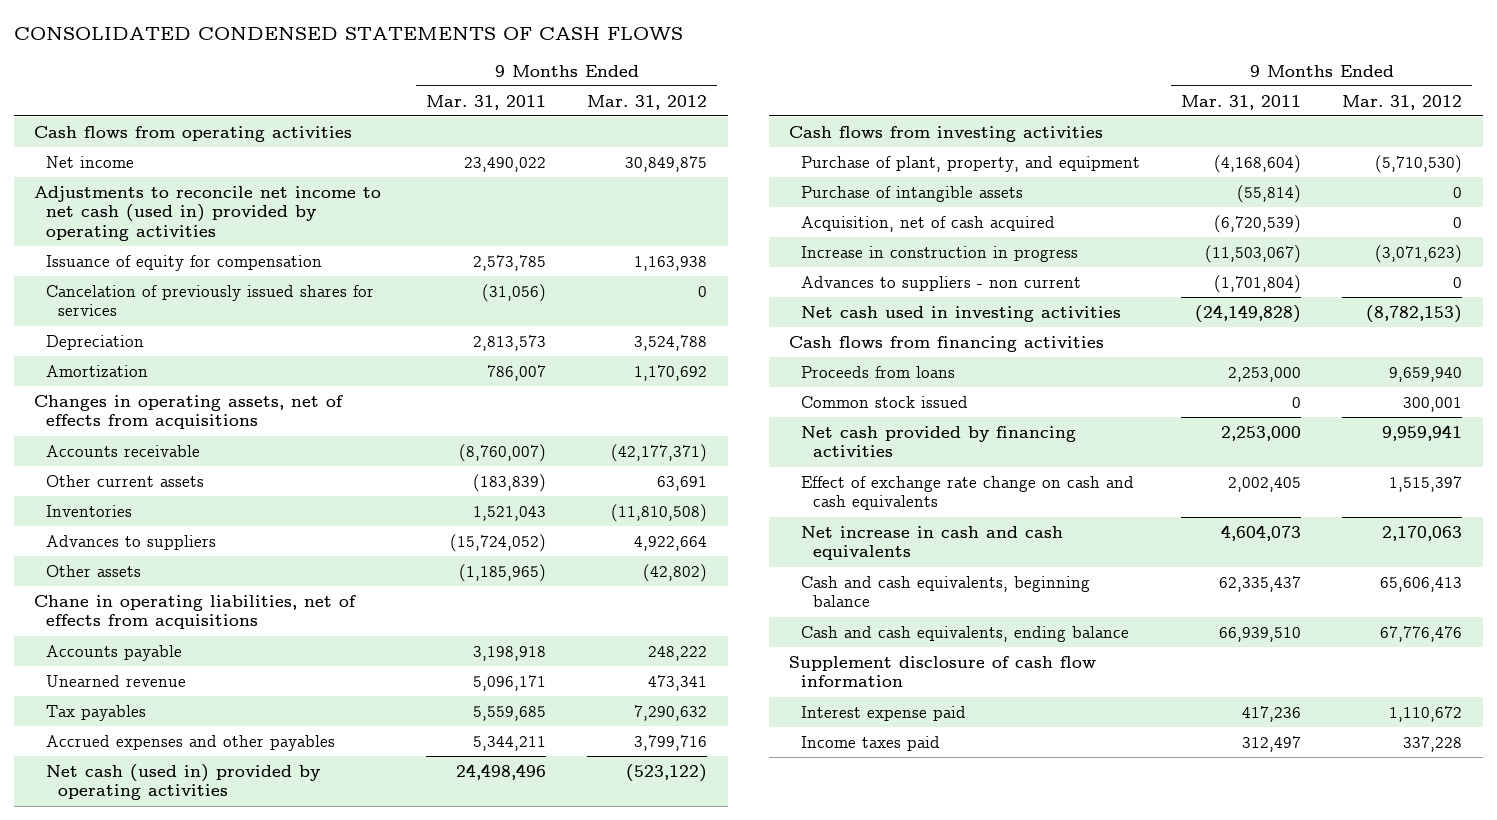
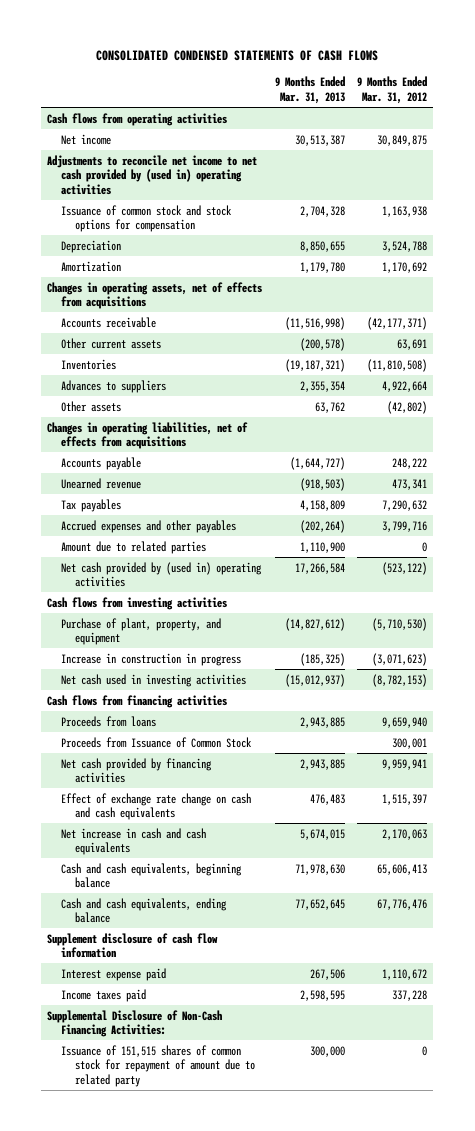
- | 9 Months Ended Mar. 31, 2011 | 9 Months Ended Mar. 31, 2012
+ | 9 Months Ended Mar. 31, 2013 | 9 Months Ended Mar. 31, 2012
- Adjustments to reconcile net income to net cash (used in) provided by operating activities
- Issuance of equity for compensation | 2,573,785 | 1,163,938
- Cancelation of previously issued shares for services | (31,056) | 0
+ Adjustments to reconcile net income to net cash provided by (used in) operating activities
+ Issuance of common stock and stock options for compensation | 2,704,328 | 1,163,938
- Chane in operating liabilities, net of effects from acquisitions
+ Changes in operating liabilities, net of effects from acquisitions
- Net cash (used in) provided by operating activities | 24,498,496 | (523,122)
+ Amount due to related parties | 1,110,900 | 0
+ Net cash provided by (used in) operating activities | 17,266,584 | (523,122)
- Purchase of intangible assets | (55,814) | 0
- Acquisition, net of cash acquired | (6,720,539) | 0
- Advances to suppliers - non current | (1,701,804) | 0
- Common stock issued | 0 | 300,001
+ Proceeds from Issuance of Common Stock | | 300,001
+ Supplemental Disclosure of Non-Cash Financing Activities:
+ Issuance of 151,515 shares of common stock for repayment of amount due to related party | 300,000 | 0

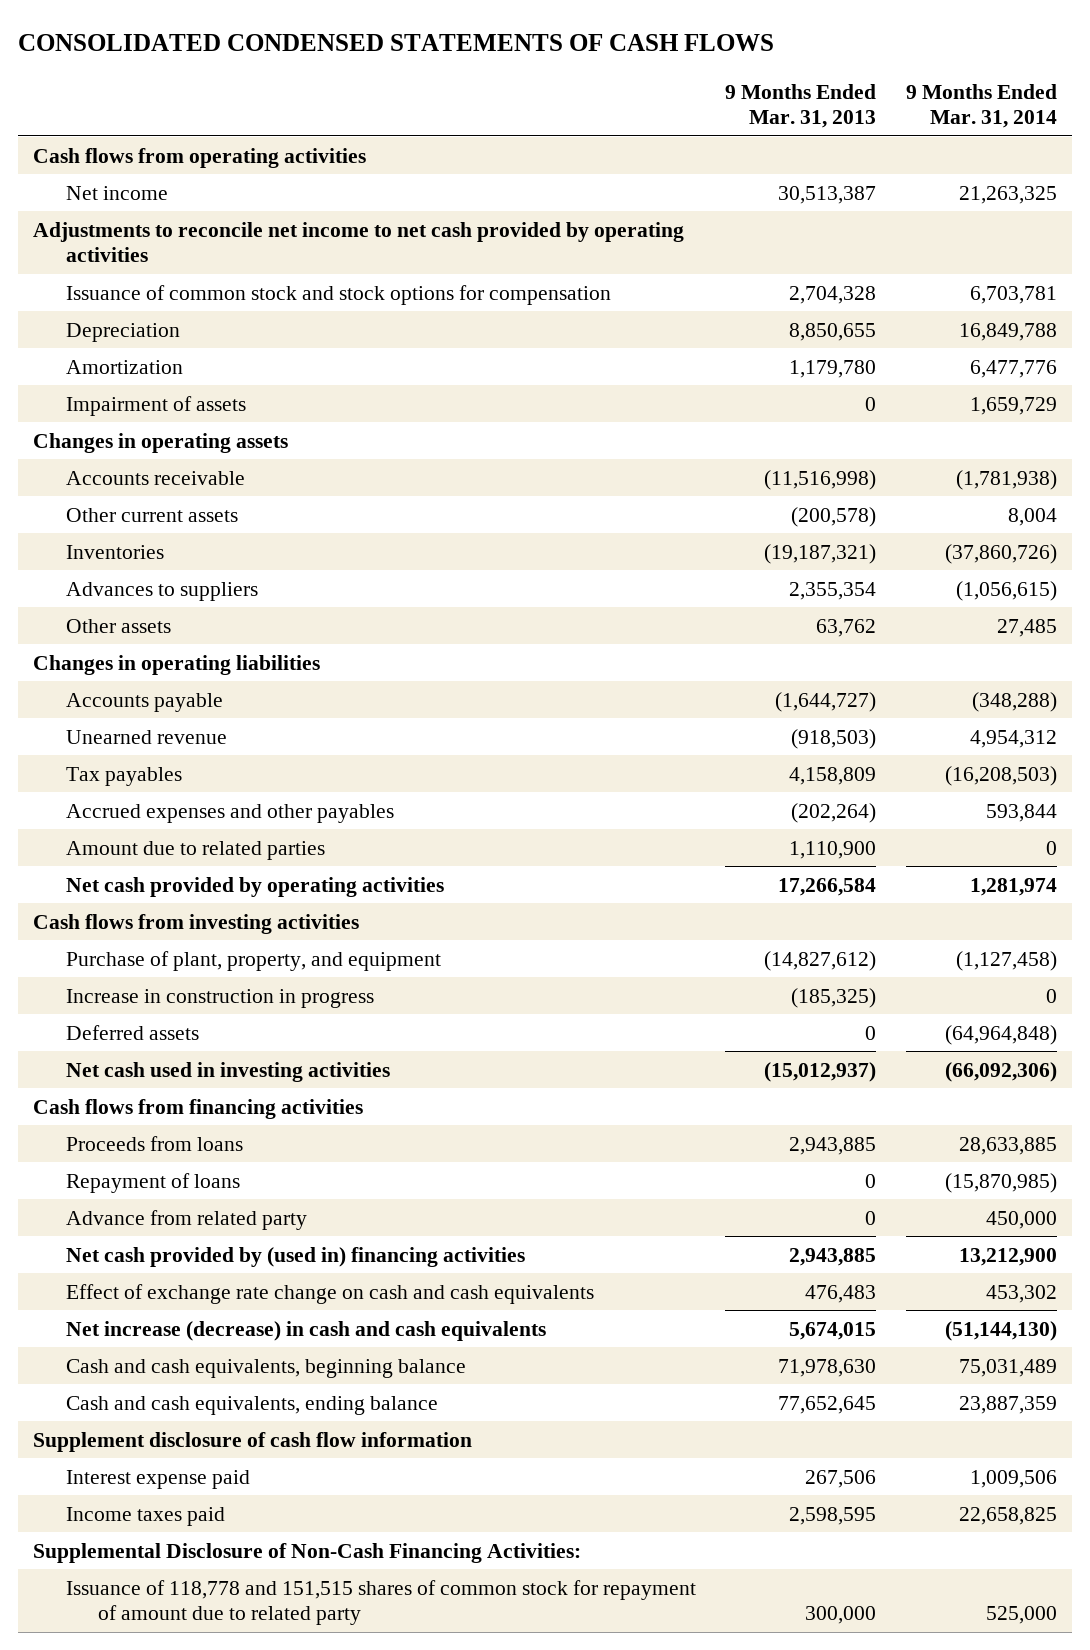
- | 9 Months Ended Mar. 31, 2013 | 9 Months Ended Mar. 31, 2012
+ | 9 Months Ended Mar. 31, 2013 | 9 Months Ended Mar. 31, 2014
- Adjustments to reconcile net income to net cash provided by (used in) operating activities
+ Adjustments to reconcile net income to net cash provided by operating activities
- Changes in operating assets, net of effects from acquisitions
+ Impairment of assets | 0 | 1,659,729
+ Changes in operating assets
- Changes in operating liabilities, net of effects from acquisitions
+ Changes in operating liabilities
- Net cash provided by (used in) operating activities | 17,266,584 | (523,122)
+ Net cash provided by operating activities | 17,266,584 | 1,281,974
+ Deferred assets | 0 | (64,964,848)
- Proceeds from Issuance of Common Stock | | 300,001
- Net cash provided by financing activities | 2,943,885 | 9,959,941
+ Repayment of loans | 0 | (15,870,985)
+ Advance from related party | 0 | 450,000
+ Net cash provided by (used in) financing activities | 2,943,885 | 13,212,900
- Net increase in cash and cash equivalents | 5,674,015 | 2,170,063
+ Net increase (decrease) in cash and cash equivalents | 5,674,015 | (51,144,130)
- Issuance of 151,515 shares of common stock for repayment of amount due to related party | 300,000 | 0
+ Issuance of 118,778 and 151,515 shares of common stock for repayment of amount due to related party | 300,000 | 525,000

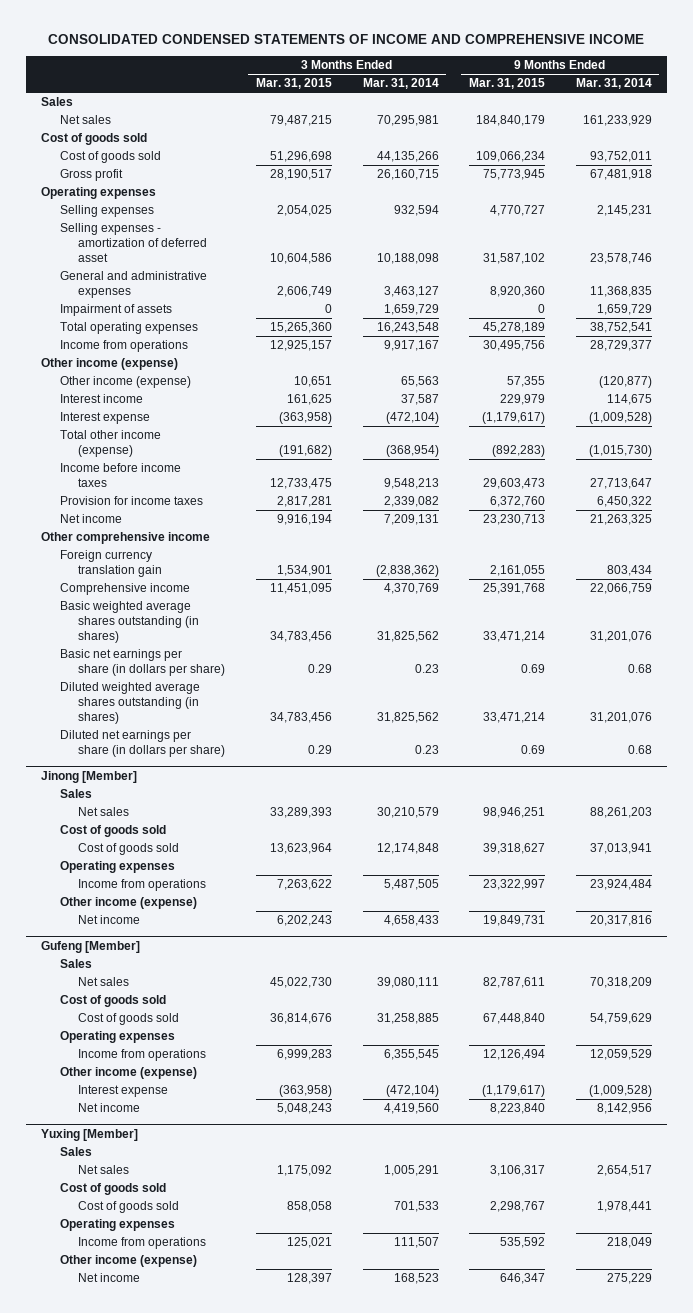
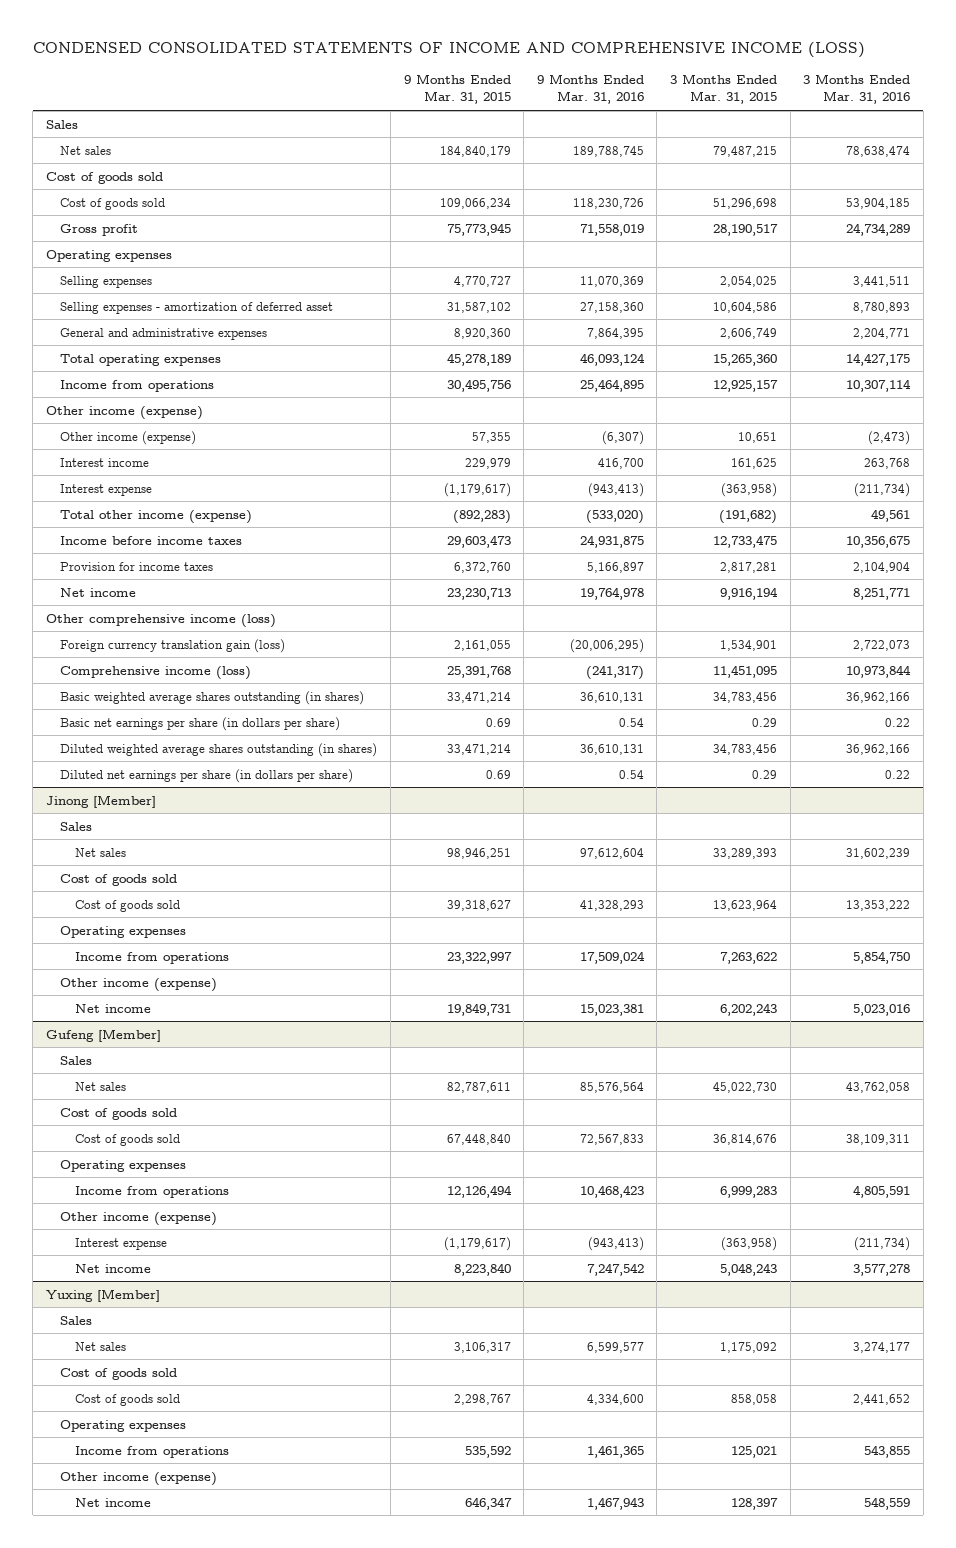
- CONSOLIDATED CONDENSED STATEMENTS OF INCOME AND COMPREHENSIVE INCOME
+ CONDENSED CONSOLIDATED STATEMENTS OF INCOME AND COMPREHENSIVE INCOME (LOSS)
- | 3 Months Ended Mar. 31, 2015 | 3 Months Ended Mar. 31, 2014 | 9 Months Ended Mar. 31, 2015 | 9 Months Ended Mar. 31, 2014
+ | 9 Months Ended Mar. 31, 2015 | 9 Months Ended Mar. 31, 2016 | 3 Months Ended Mar. 31, 2015 | 3 Months Ended Mar. 31, 2016
- Impairment of assets | 0 | 1,659,729 | 0 | 1,659,729
- Other comprehensive income
- Foreign currency translation gain | 1,534,901 | (2,838,362) | 2,161,055 | 803,434
- Comprehensive income | 11,451,095 | 4,370,769 | 25,391,768 | 22,066,759
+ Other comprehensive income (loss)
+ Foreign currency translation gain (loss) | 2,161,055 | (20,006,295) | 1,534,901 | 2,722,073
+ Comprehensive income (loss) | 25,391,768 | (241,317) | 11,451,095 | 10,973,844

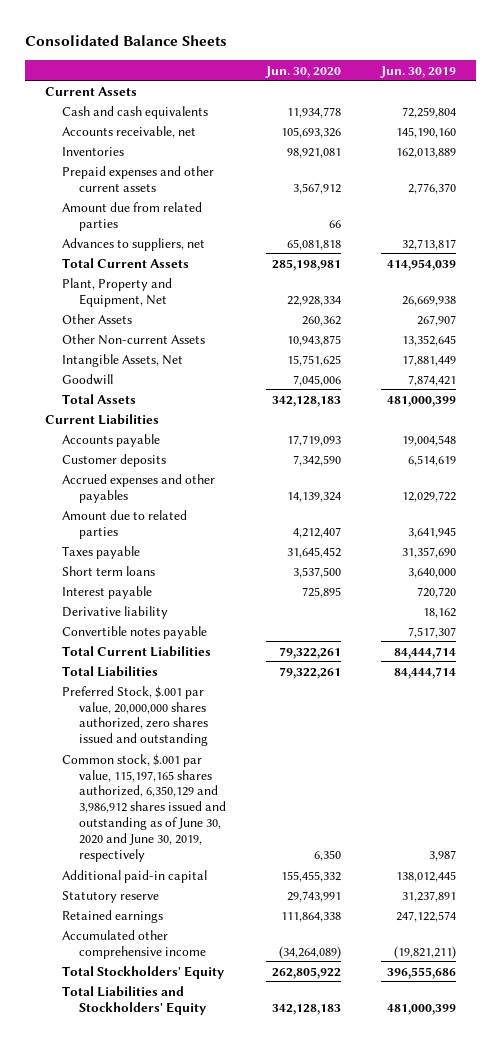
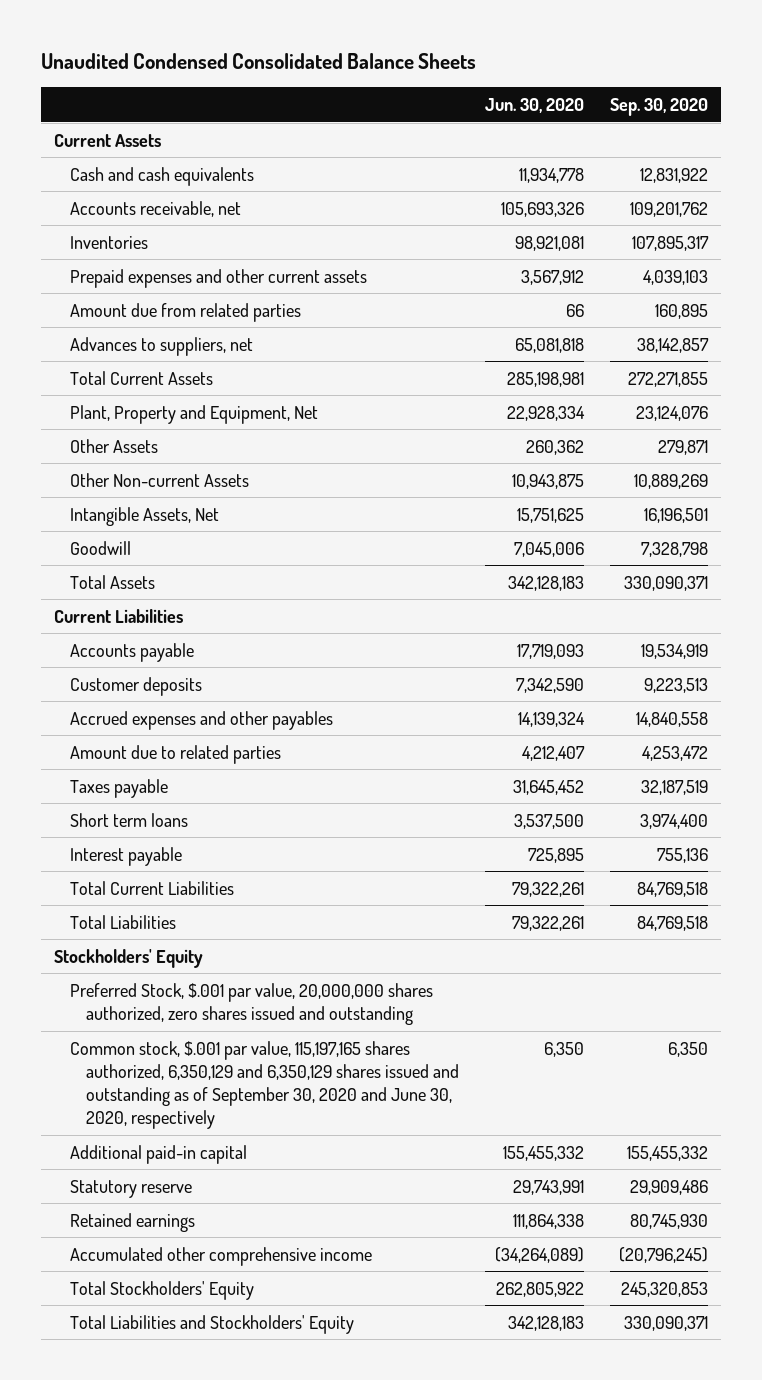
- Consolidated Balance Sheets
+ Unaudited Condensed Consolidated Balance Sheets
- | Jun. 30, 2020 | Jun. 30, 2019
+ | Jun. 30, 2020 | Sep. 30, 2020
- Derivative liability | | 18,162
- Convertible notes payable | | 7,517,307
+ Stockholders' Equity
- Common stock, $.001 par value, 115,197,165 shares authorized, 6,350,129 and 3,986,912 shares issued and outstanding as of June 30, 2020 and June 30, 2019, respectively | 6,350 | 3,987
+ Common stock, $.001 par value, 115,197,165 shares authorized, 6,350,129 and 6,350,129 shares issued and outstanding as of September 30, 2020 and June 30, 2020, respectively | 6,350 | 6,350

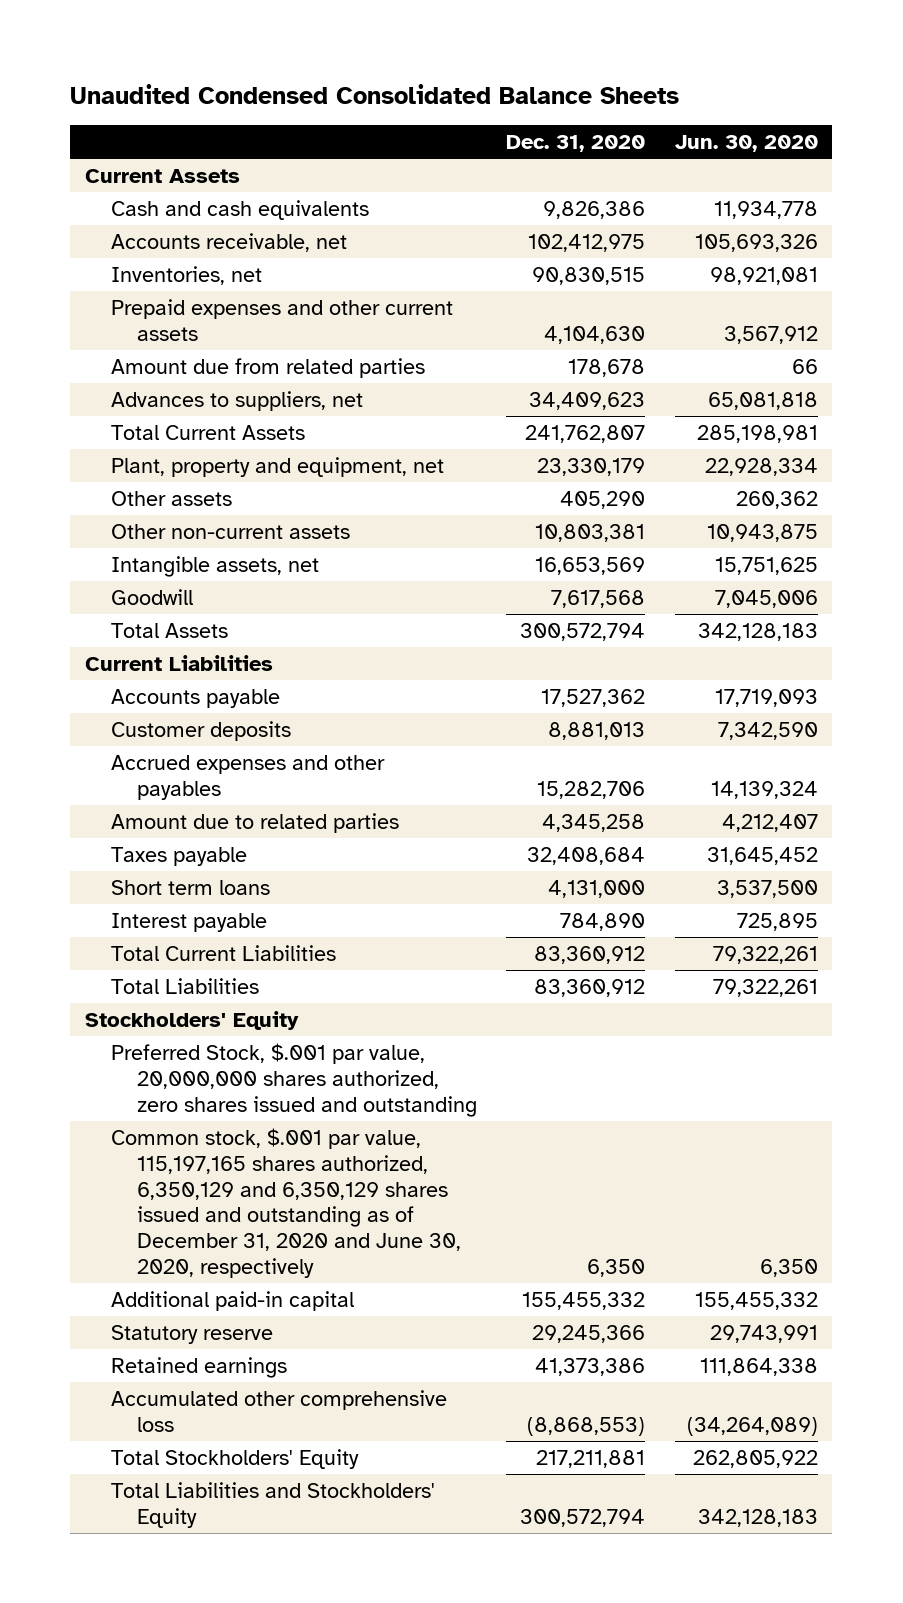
- | Jun. 30, 2020 | Sep. 30, 2020
+ | Dec. 31, 2020 | Jun. 30, 2020
- Inventories | 98,921,081 | 107,895,317
+ Inventories, net | 90,830,515 | 98,921,081
- Plant, Property and Equipment, Net | 22,928,334 | 23,124,076
- Other Assets | 260,362 | 279,871
- Other Non-current Assets | 10,943,875 | 10,889,269
- Intangible Assets, Net | 15,751,625 | 16,196,501
+ Plant, property and equipment, net | 23,330,179 | 22,928,334
+ Other assets | 405,290 | 260,362
+ Other non-current assets | 10,803,381 | 10,943,875
+ Intangible assets, net | 16,653,569 | 15,751,625
- Common stock, $.001 par value, 115,197,165 shares authorized, 6,350,129 and 6,350,129 shares issued and outstanding as of September 30, 2020 and June 30, 2020, respectively | 6,350 | 6,350
+ Common stock, $.001 par value, 115,197,165 shares authorized, 6,350,129 and 6,350,129 shares issued and outstanding as of December 31, 2020 and June 30, 2020, respectively | 6,350 | 6,350
- Accumulated other comprehensive income | (34,264,089) | (20,796,245)
+ Accumulated other comprehensive loss | (8,868,553) | (34,264,089)

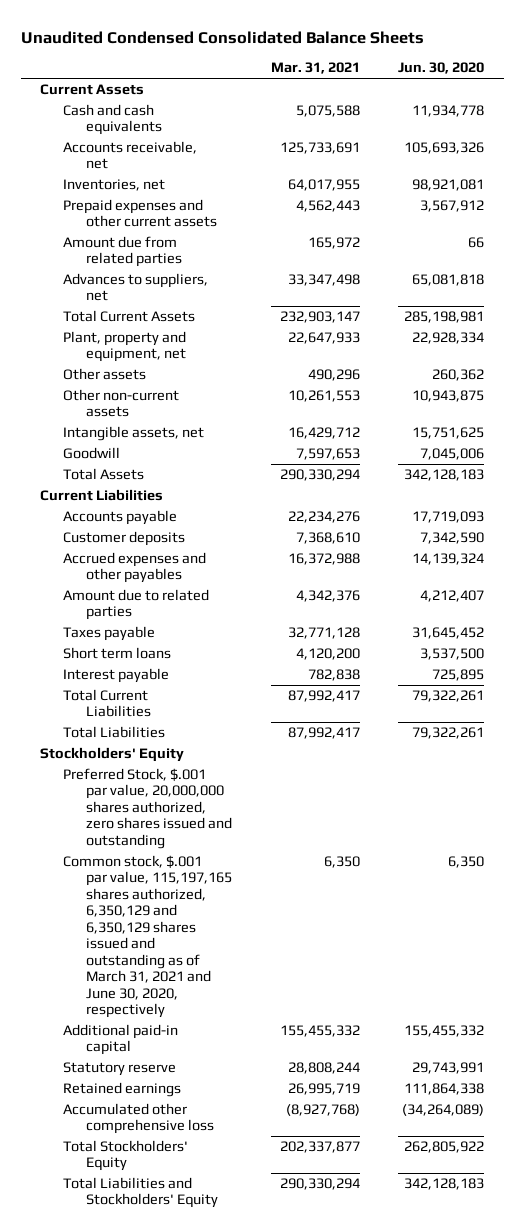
- | Dec. 31, 2020 | Jun. 30, 2020
+ | Mar. 31, 2021 | Jun. 30, 2020
- Common stock, $.001 par value, 115,197,165 shares authorized, 6,350,129 and 6,350,129 shares issued and outstanding as of December 31, 2020 and June 30, 2020, respectively | 6,350 | 6,350
+ Common stock, $.001 par value, 115,197,165 shares authorized, 6,350,129 and 6,350,129 shares issued and outstanding as of March 31, 2021 and June 30, 2020, respectively | 6,350 | 6,350

